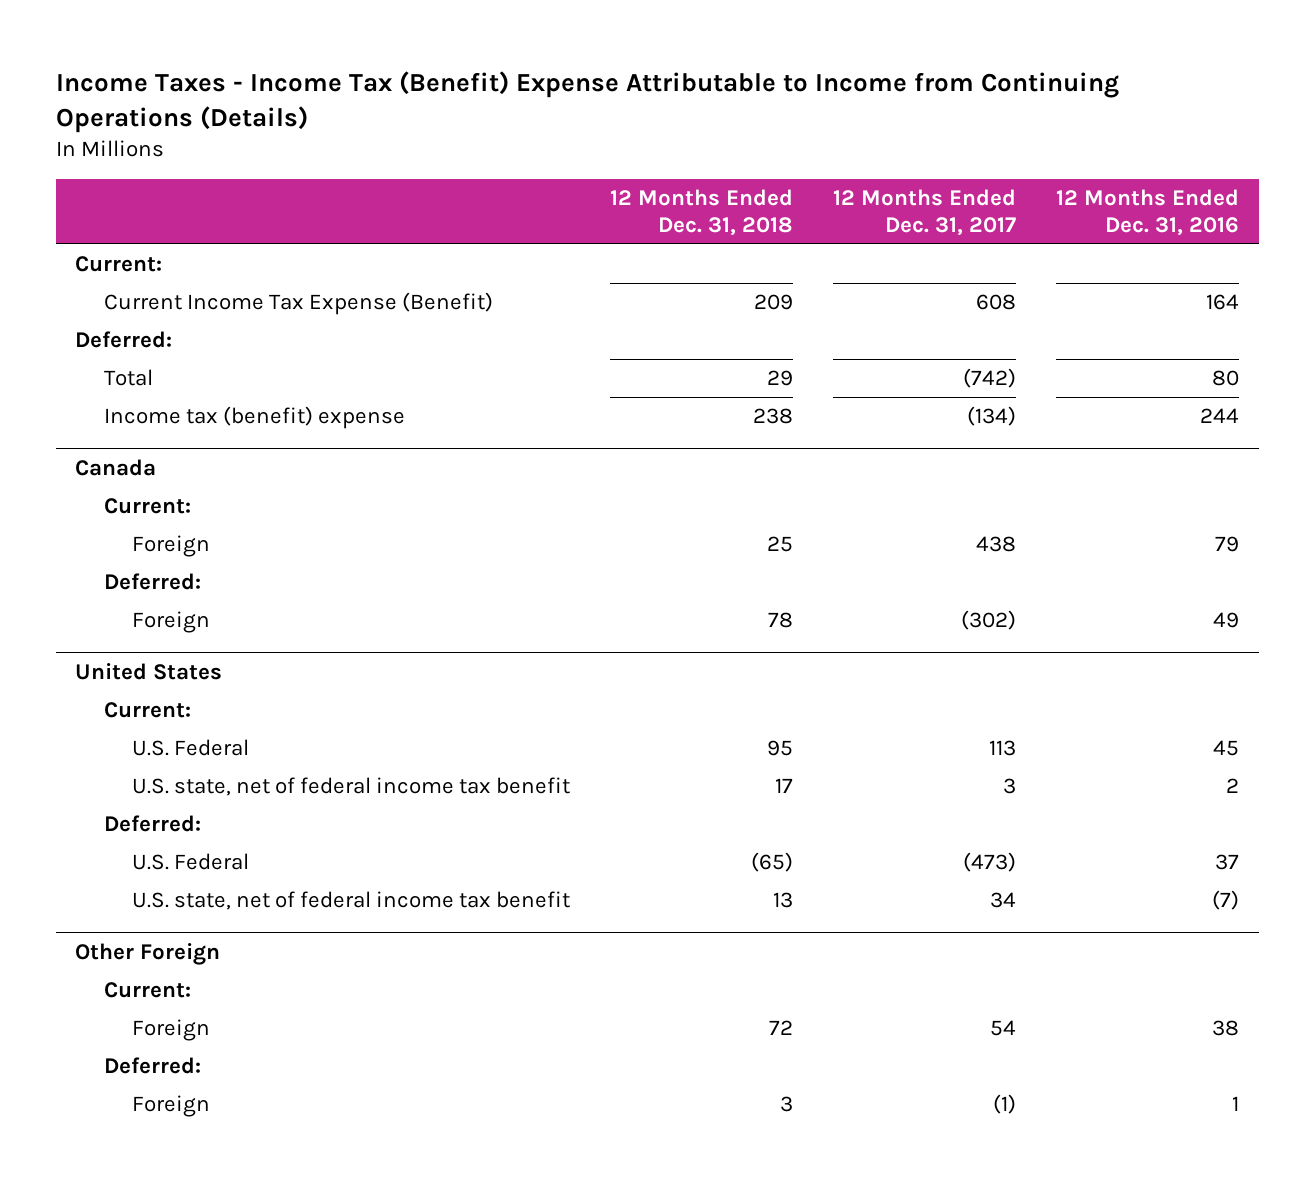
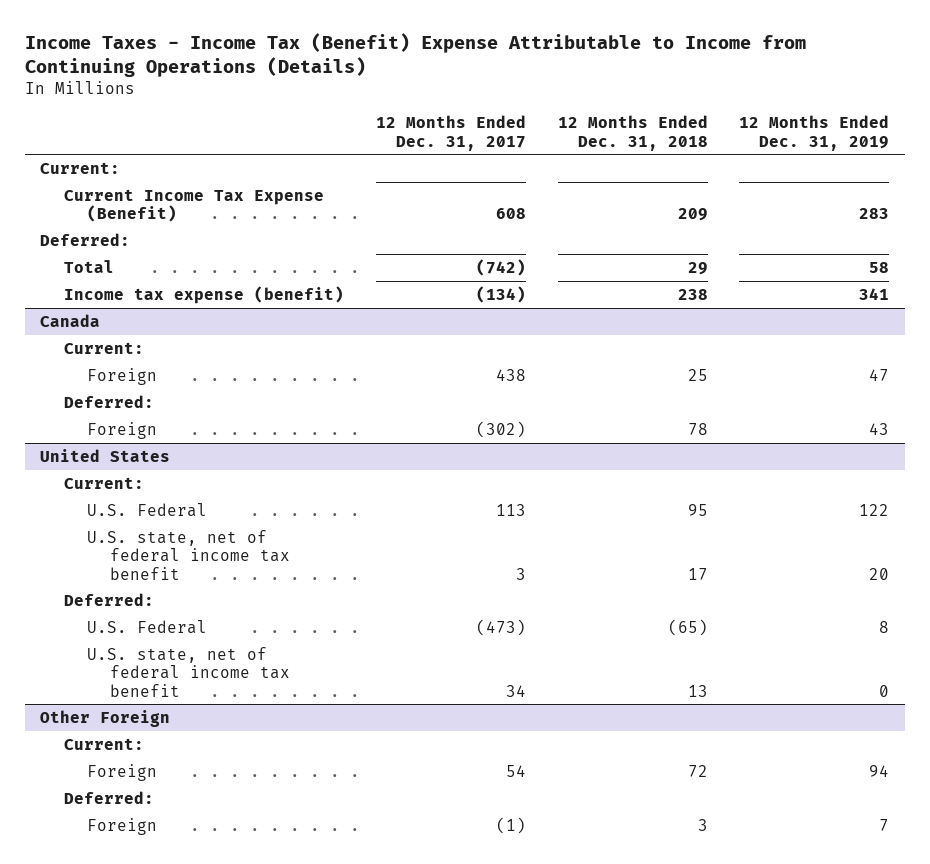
- | 12 Months Ended Dec. 31, 2018 | 12 Months Ended Dec. 31, 2017 | 12 Months Ended Dec. 31, 2016
+ | 12 Months Ended Dec. 31, 2017 | 12 Months Ended Dec. 31, 2018 | 12 Months Ended Dec. 31, 2019
- Income tax (benefit) expense | 238 | (134) | 244
+ Income tax expense (benefit) | (134) | 238 | 341

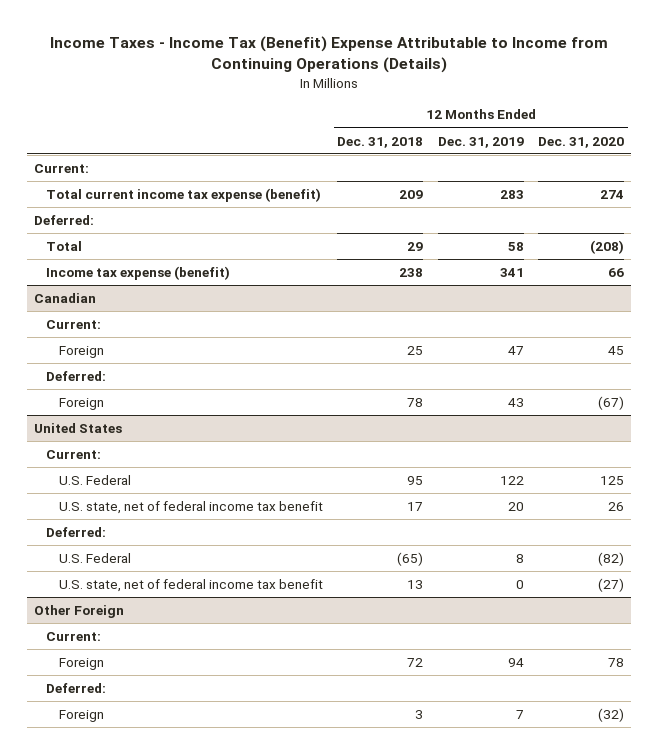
- | 12 Months Ended Dec. 31, 2017 | 12 Months Ended Dec. 31, 2018 | 12 Months Ended Dec. 31, 2019
+ | 12 Months Ended Dec. 31, 2018 | 12 Months Ended Dec. 31, 2019 | 12 Months Ended Dec. 31, 2020
- Current Income Tax Expense (Benefit) | 608 | 209 | 283
+ Total current income tax expense (benefit) | 209 | 283 | 274
- Canada
+ Canadian

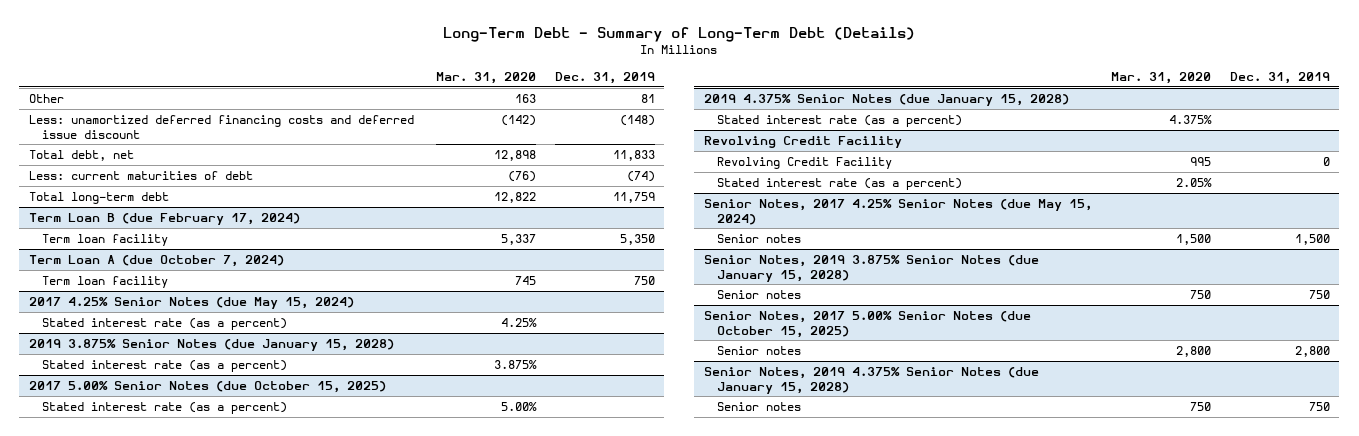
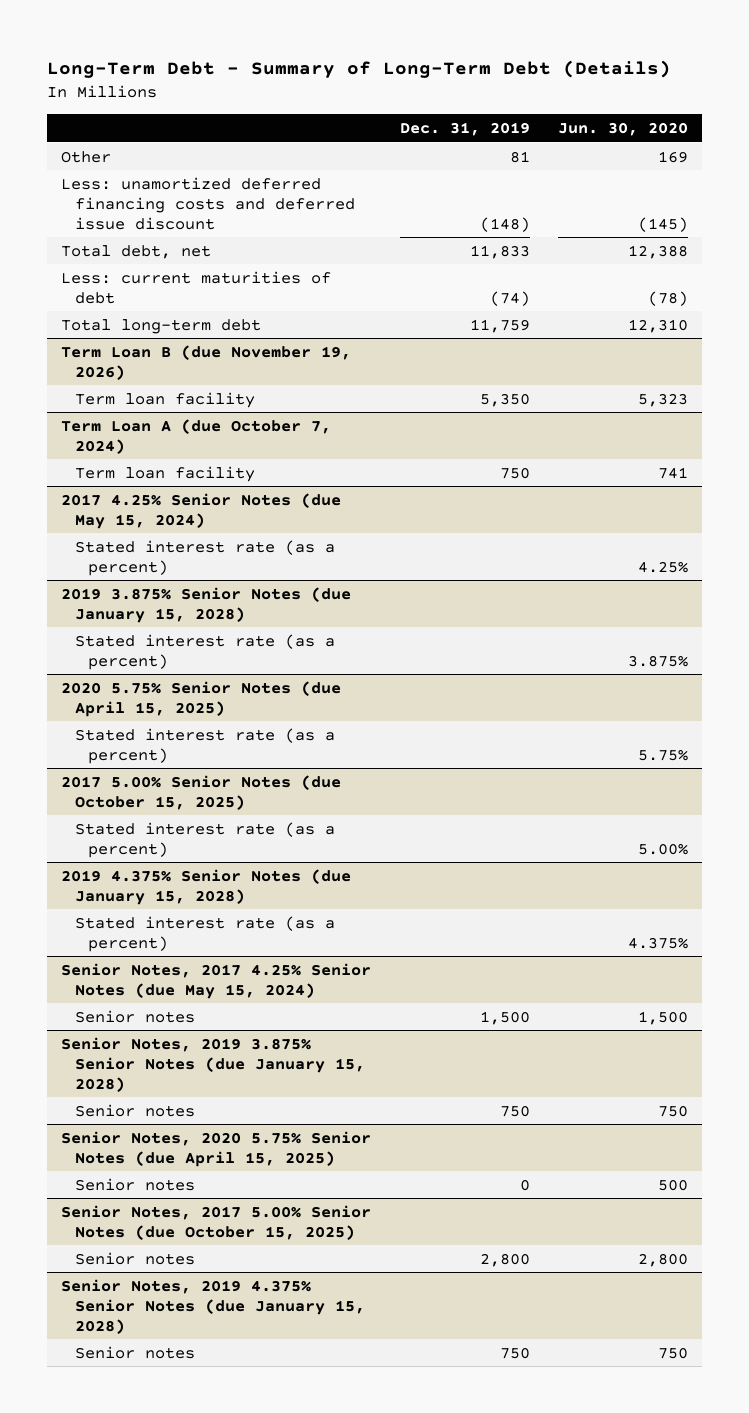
- | Mar. 31, 2020 | Dec. 31, 2019
+ | Dec. 31, 2019 | Jun. 30, 2020
- Term Loan B (due February 17, 2024)
+ Term Loan B (due November 19, 2026)
+ 2020 5.75% Senior Notes (due April 15, 2025)
+ Stated interest rate (as a percent) | | 5.75%
- Revolving Credit Facility
- Revolving Credit Facility | 995 | 0
- Stated interest rate (as a percent) | 2.05% |
+ Senior Notes, 2020 5.75% Senior Notes (due April 15, 2025)
+ Senior notes | 0 | 500

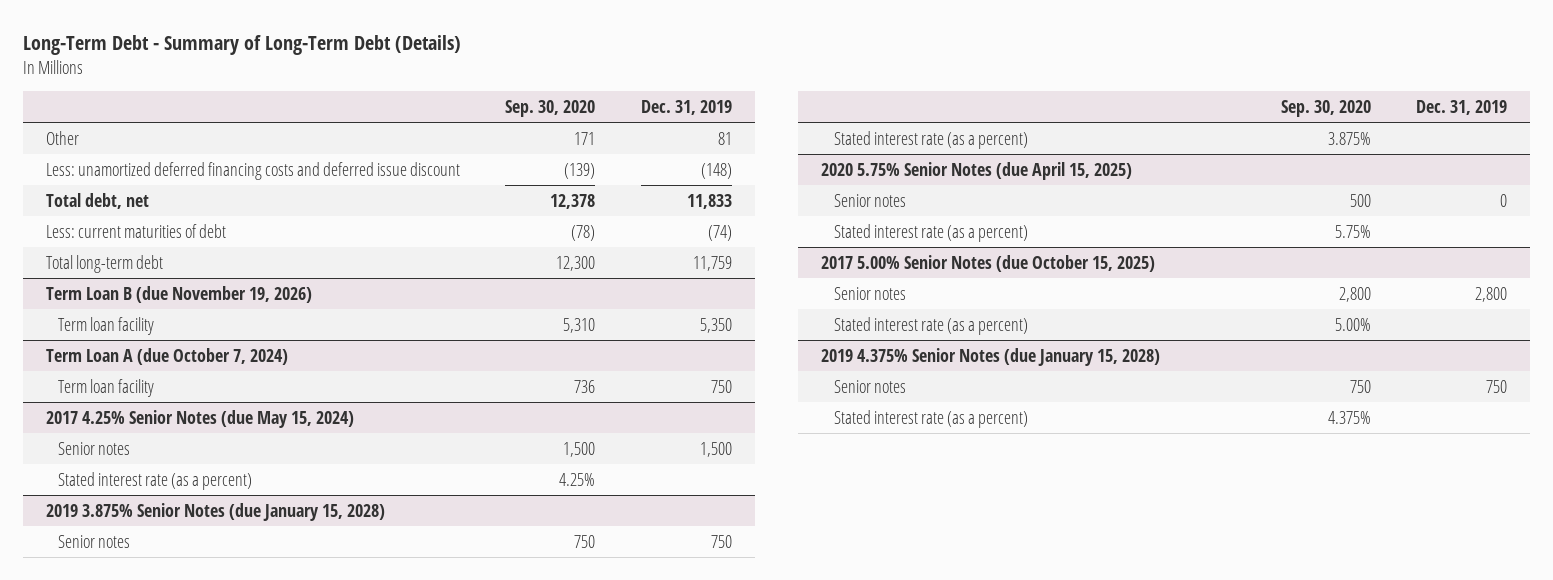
- | Dec. 31, 2019 | Jun. 30, 2020
+ | Sep. 30, 2020 | Dec. 31, 2019
@ 2017 4.25% Senior Notes (due May 15, 2024)
+ Senior notes | 1,500 | 1,500
@ 2019 3.875% Senior Notes (due January 15, 2028)
+ Senior notes | 750 | 750
@ 2020 5.75% Senior Notes (due April 15, 2025)
+ Senior notes | 500 | 0
@ 2017 5.00% Senior Notes (due October 15, 2025)
+ Senior notes | 2,800 | 2,800
- Senior Notes, 2017 4.25% Senior Notes (due May 15, 2024)
- Senior notes | 1,500 | 1,500
- Senior Notes, 2019 3.875% Senior Notes (due January 15, 2028)
- Senior Notes, 2020 5.75% Senior Notes (due April 15, 2025)
- Senior notes | 0 | 500
- Senior Notes, 2017 5.00% Senior Notes (due October 15, 2025)
- Senior notes | 2,800 | 2,800
- Senior Notes, 2019 4.375% Senior Notes (due January 15, 2028)
- Senior notes | 750 | 750
@ 2019 4.375% Senior Notes (due January 15, 2028)
moved down: Stated interest rate (as a percent) | 4.375% |

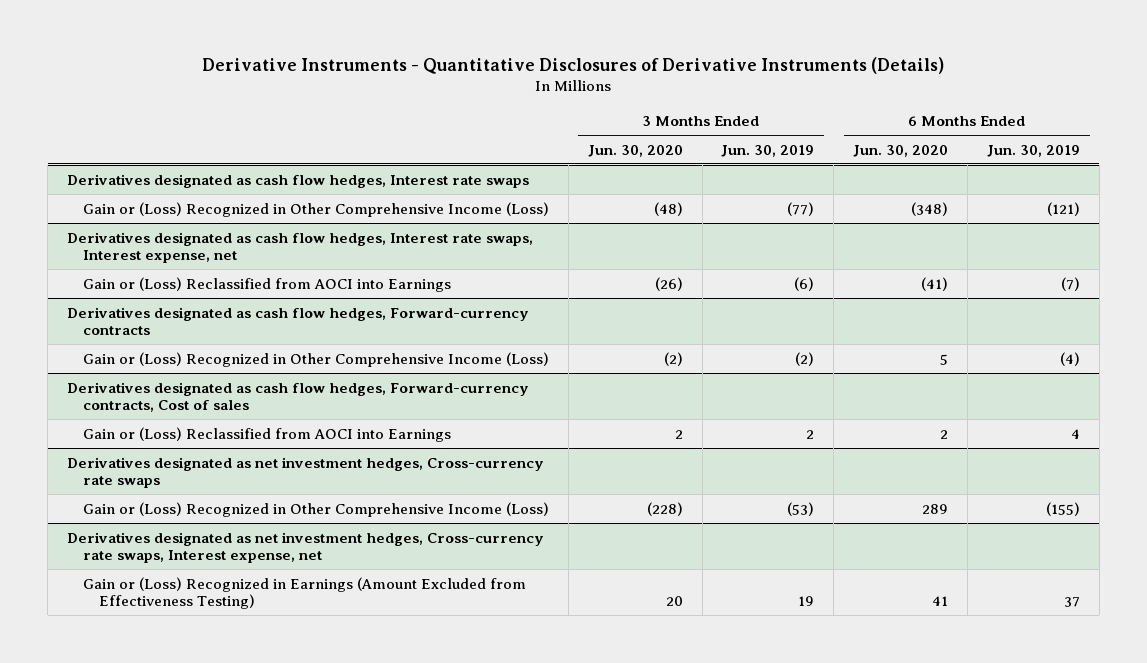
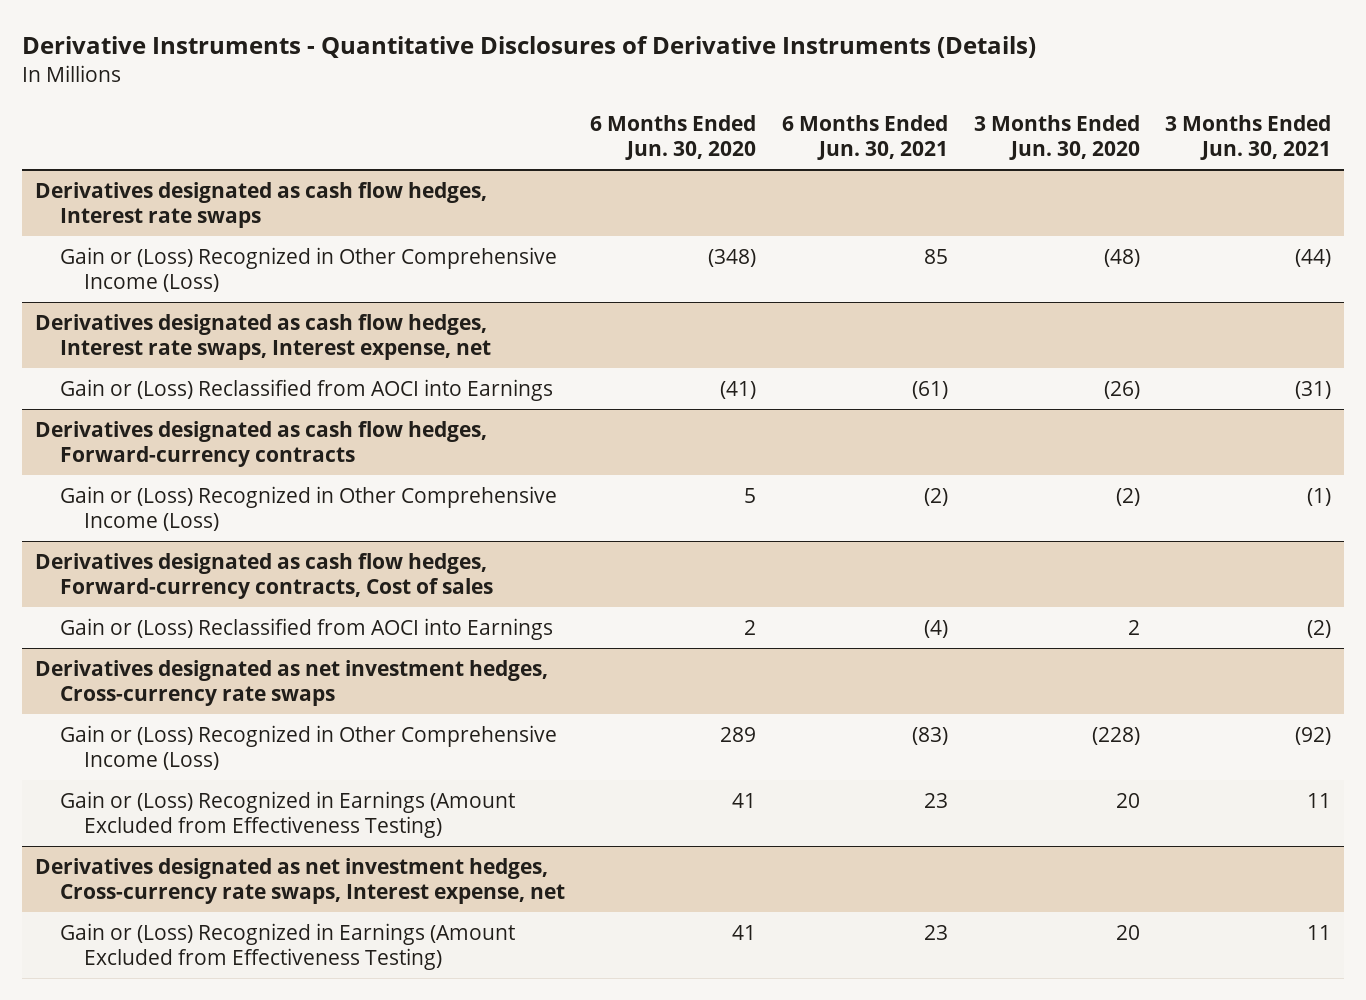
- | 3 Months Ended Jun. 30, 2020 | 3 Months Ended Jun. 30, 2019 | 6 Months Ended Jun. 30, 2020 | 6 Months Ended Jun. 30, 2019
+ | 6 Months Ended Jun. 30, 2020 | 6 Months Ended Jun. 30, 2021 | 3 Months Ended Jun. 30, 2020 | 3 Months Ended Jun. 30, 2021
@ Derivatives designated as net investment hedges, Cross-currency rate swaps
+ Gain or (Loss) Recognized in Earnings (Amount Excluded from Effectiveness Testing) | 41 | 23 | 20 | 11

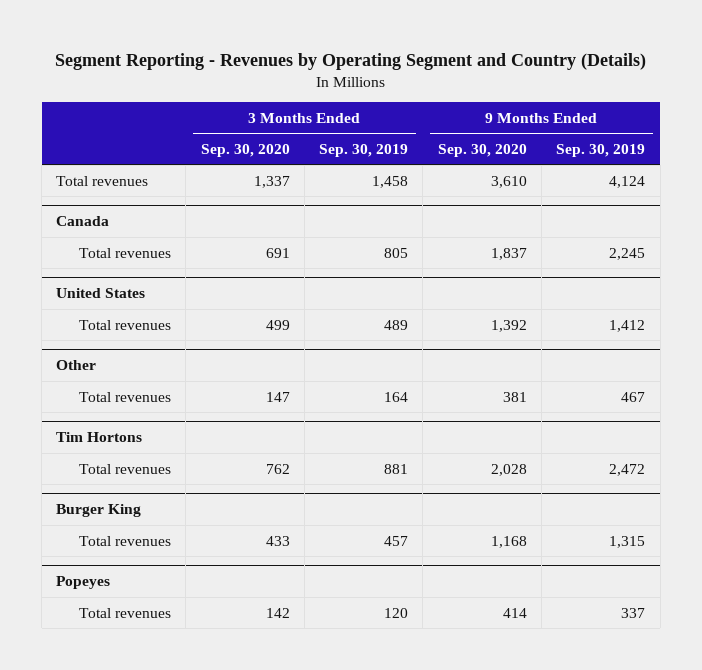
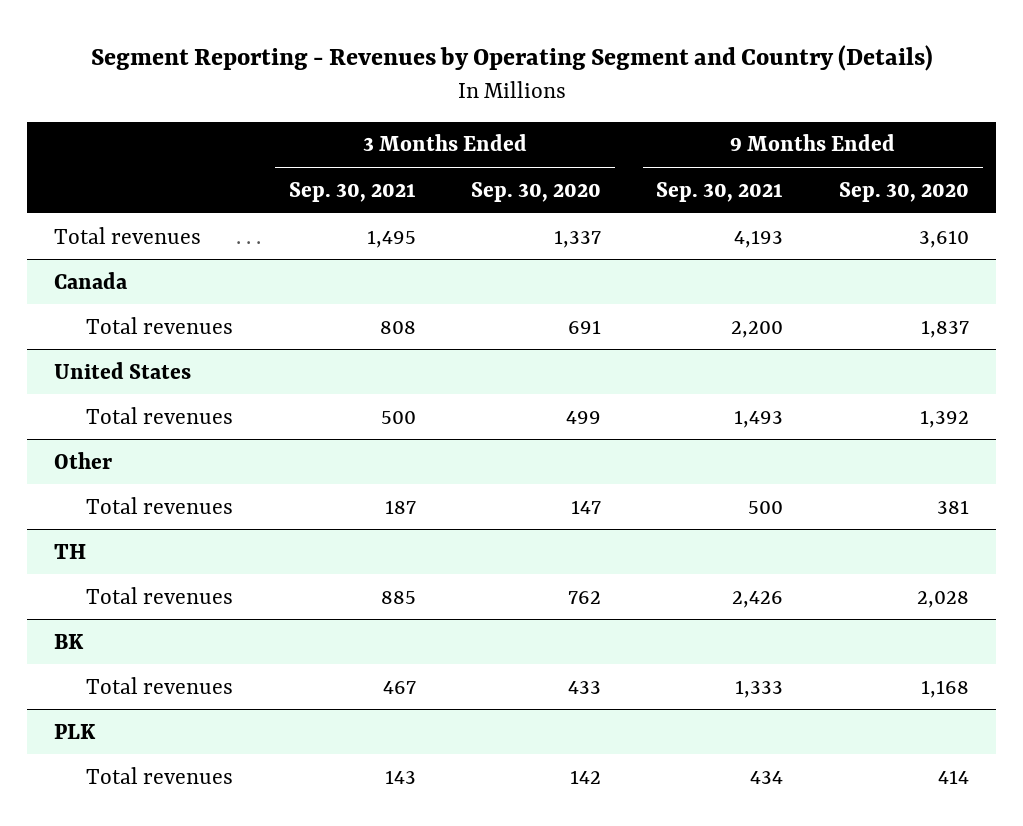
- | 3 Months Ended Sep. 30, 2020 | 3 Months Ended Sep. 30, 2019 | 9 Months Ended Sep. 30, 2020 | 9 Months Ended Sep. 30, 2019
+ | 3 Months Ended Sep. 30, 2021 | 3 Months Ended Sep. 30, 2020 | 9 Months Ended Sep. 30, 2021 | 9 Months Ended Sep. 30, 2020
- Tim Hortons
+ TH
- Burger King
+ BK
- Popeyes
+ PLK

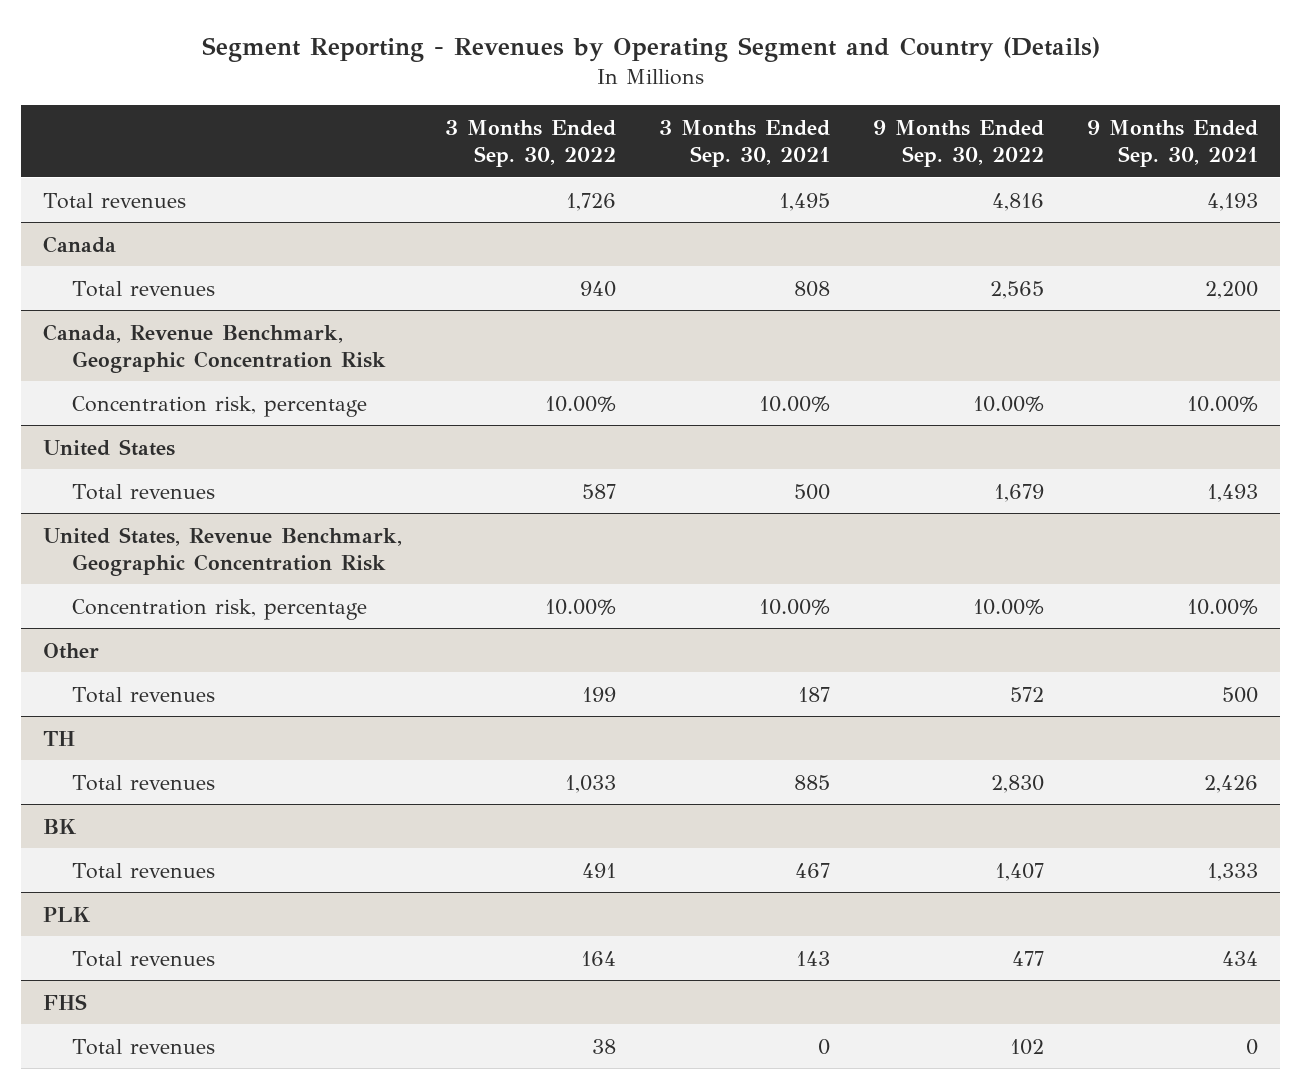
- | 3 Months Ended Sep. 30, 2021 | 3 Months Ended Sep. 30, 2020 | 9 Months Ended Sep. 30, 2021 | 9 Months Ended Sep. 30, 2020
+ | 3 Months Ended Sep. 30, 2022 | 3 Months Ended Sep. 30, 2021 | 9 Months Ended Sep. 30, 2022 | 9 Months Ended Sep. 30, 2021
+ Canada, Revenue Benchmark, Geographic Concentration Risk
+ Concentration risk, percentage | 10.00% | 10.00% | 10.00% | 10.00%
+ United States, Revenue Benchmark, Geographic Concentration Risk
+ Concentration risk, percentage | 10.00% | 10.00% | 10.00% | 10.00%
+ FHS
+ Total revenues | 38 | 0 | 102 | 0

